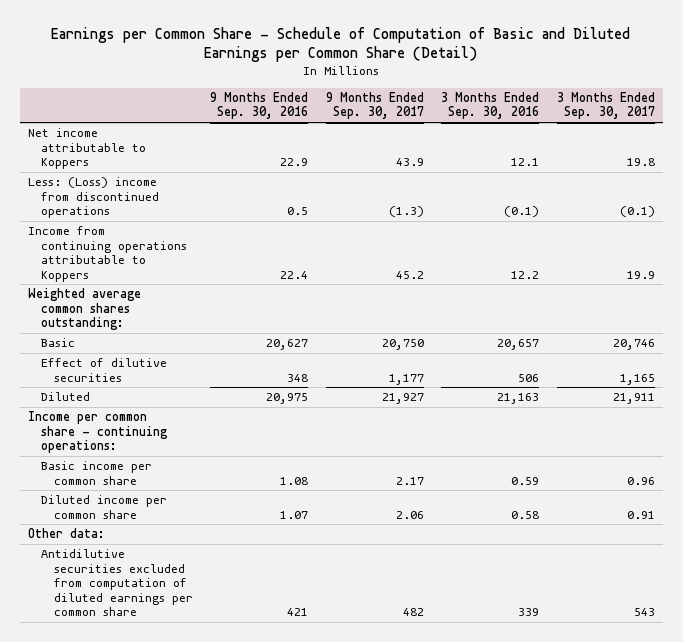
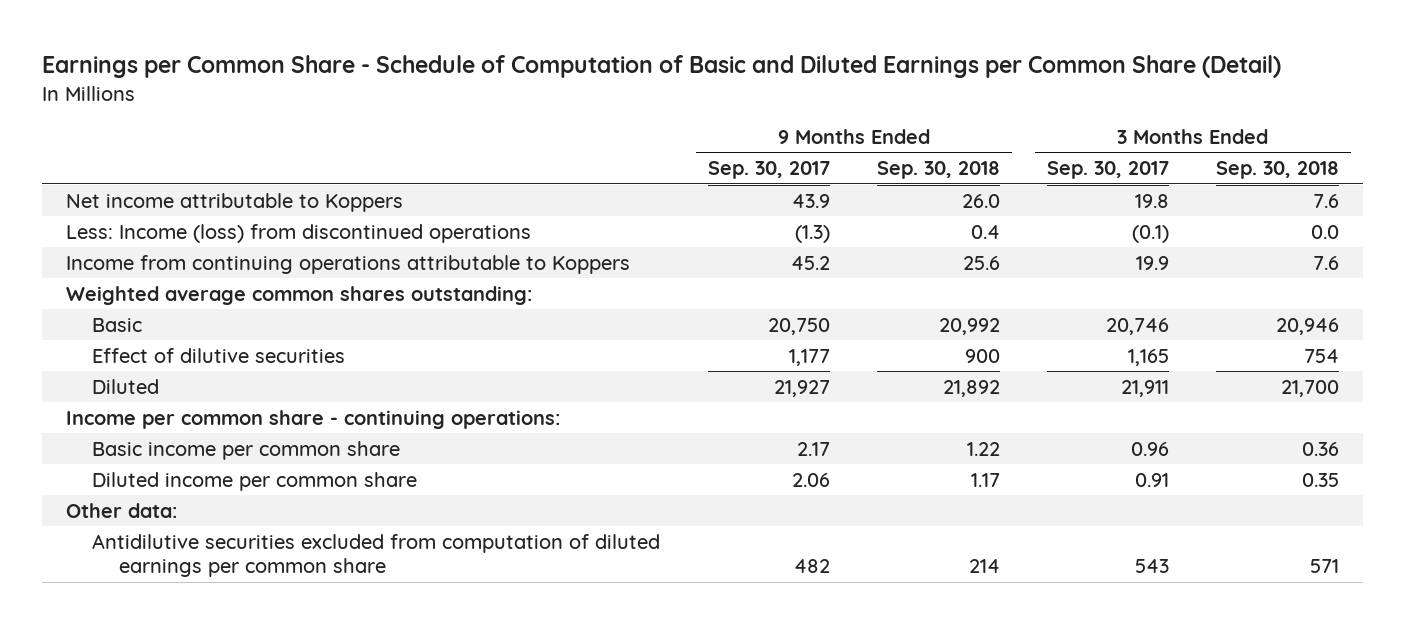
- | 9 Months Ended Sep. 30, 2016 | 9 Months Ended Sep. 30, 2017 | 3 Months Ended Sep. 30, 2016 | 3 Months Ended Sep. 30, 2017
+ | 9 Months Ended Sep. 30, 2017 | 9 Months Ended Sep. 30, 2018 | 3 Months Ended Sep. 30, 2017 | 3 Months Ended Sep. 30, 2018
- Less: (Loss) income from discontinued operations | 0.5 | (1.3) | (0.1) | (0.1)
+ Less: Income (loss) from discontinued operations | (1.3) | 0.4 | (0.1) | 0.0

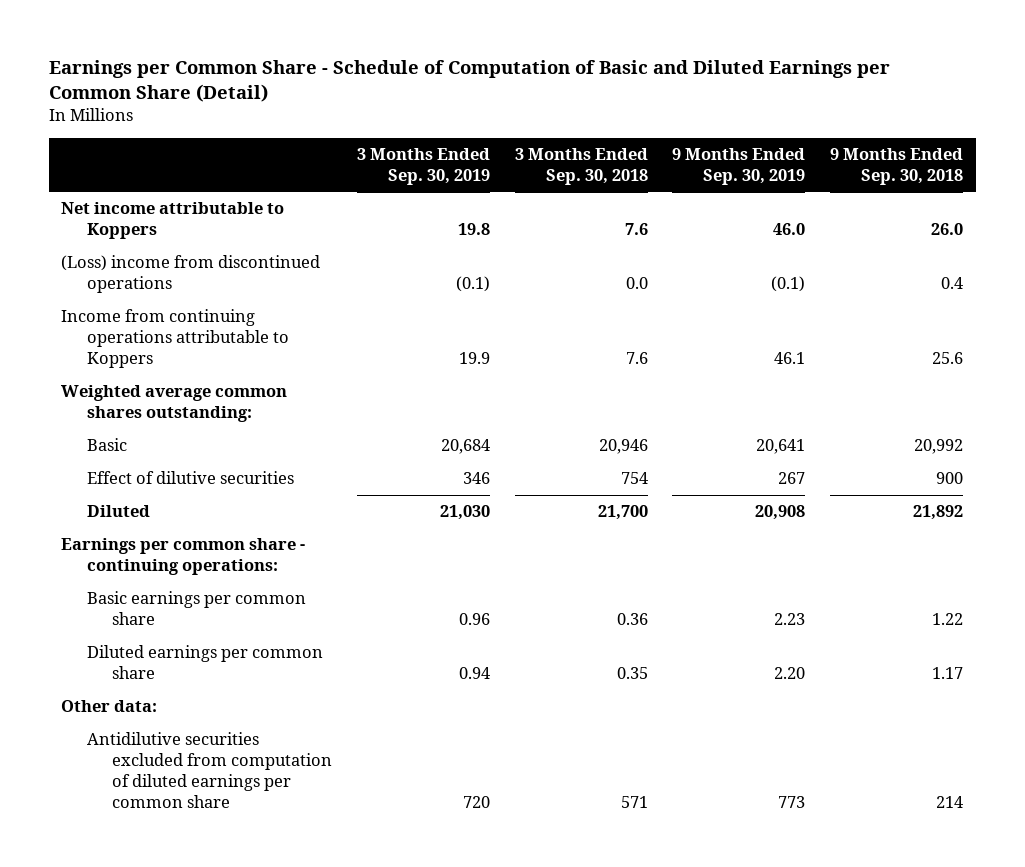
- | 9 Months Ended Sep. 30, 2017 | 9 Months Ended Sep. 30, 2018 | 3 Months Ended Sep. 30, 2017 | 3 Months Ended Sep. 30, 2018
+ | 3 Months Ended Sep. 30, 2019 | 3 Months Ended Sep. 30, 2018 | 9 Months Ended Sep. 30, 2019 | 9 Months Ended Sep. 30, 2018
- Less: Income (loss) from discontinued operations | (1.3) | 0.4 | (0.1) | 0.0
+ (Loss) income from discontinued operations | (0.1) | 0.0 | (0.1) | 0.4
- Income per common share - continuing operations:
- Basic income per common share | 2.17 | 1.22 | 0.96 | 0.36
- Diluted income per common share | 2.06 | 1.17 | 0.91 | 0.35
+ Earnings per common share - continuing operations:
+ Basic earnings per common share | 0.96 | 0.36 | 2.23 | 1.22
+ Diluted earnings per common share | 0.94 | 0.35 | 2.20 | 1.17

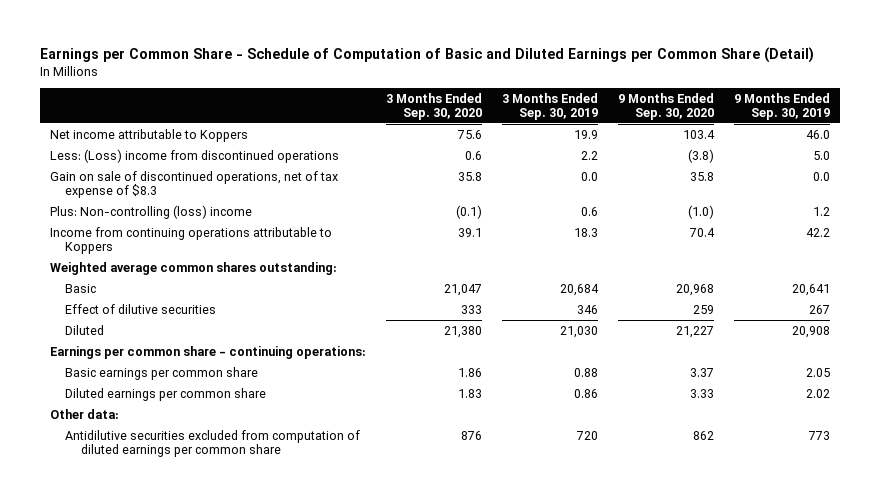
- | 3 Months Ended Sep. 30, 2019 | 3 Months Ended Sep. 30, 2018 | 9 Months Ended Sep. 30, 2019 | 9 Months Ended Sep. 30, 2018
+ | 3 Months Ended Sep. 30, 2020 | 3 Months Ended Sep. 30, 2019 | 9 Months Ended Sep. 30, 2020 | 9 Months Ended Sep. 30, 2019
- Net income attributable to Koppers | 19.8 | 7.6 | 46.0 | 26.0
- (Loss) income from discontinued operations | (0.1) | 0.0 | (0.1) | 0.4
- Income from continuing operations attributable to Koppers | 19.9 | 7.6 | 46.1 | 25.6
+ Net income attributable to Koppers | 75.6 | 19.9 | 103.4 | 46.0
+ Less: (Loss) income from discontinued operations | 0.6 | 2.2 | (3.8) | 5.0
+ Gain on sale of discontinued operations, net of tax expense of $8.3 | 35.8 | 0.0 | 35.8 | 0.0
+ Plus: Non-controlling (loss) income | (0.1) | 0.6 | (1.0) | 1.2
+ Income from continuing operations attributable to Koppers | 39.1 | 18.3 | 70.4 | 42.2
- Basic earnings per common share | 0.96 | 0.36 | 2.23 | 1.22
- Diluted earnings per common share | 0.94 | 0.35 | 2.20 | 1.17
+ Basic earnings per common share | 1.86 | 0.88 | 3.37 | 2.05
+ Diluted earnings per common share | 1.83 | 0.86 | 3.33 | 2.02

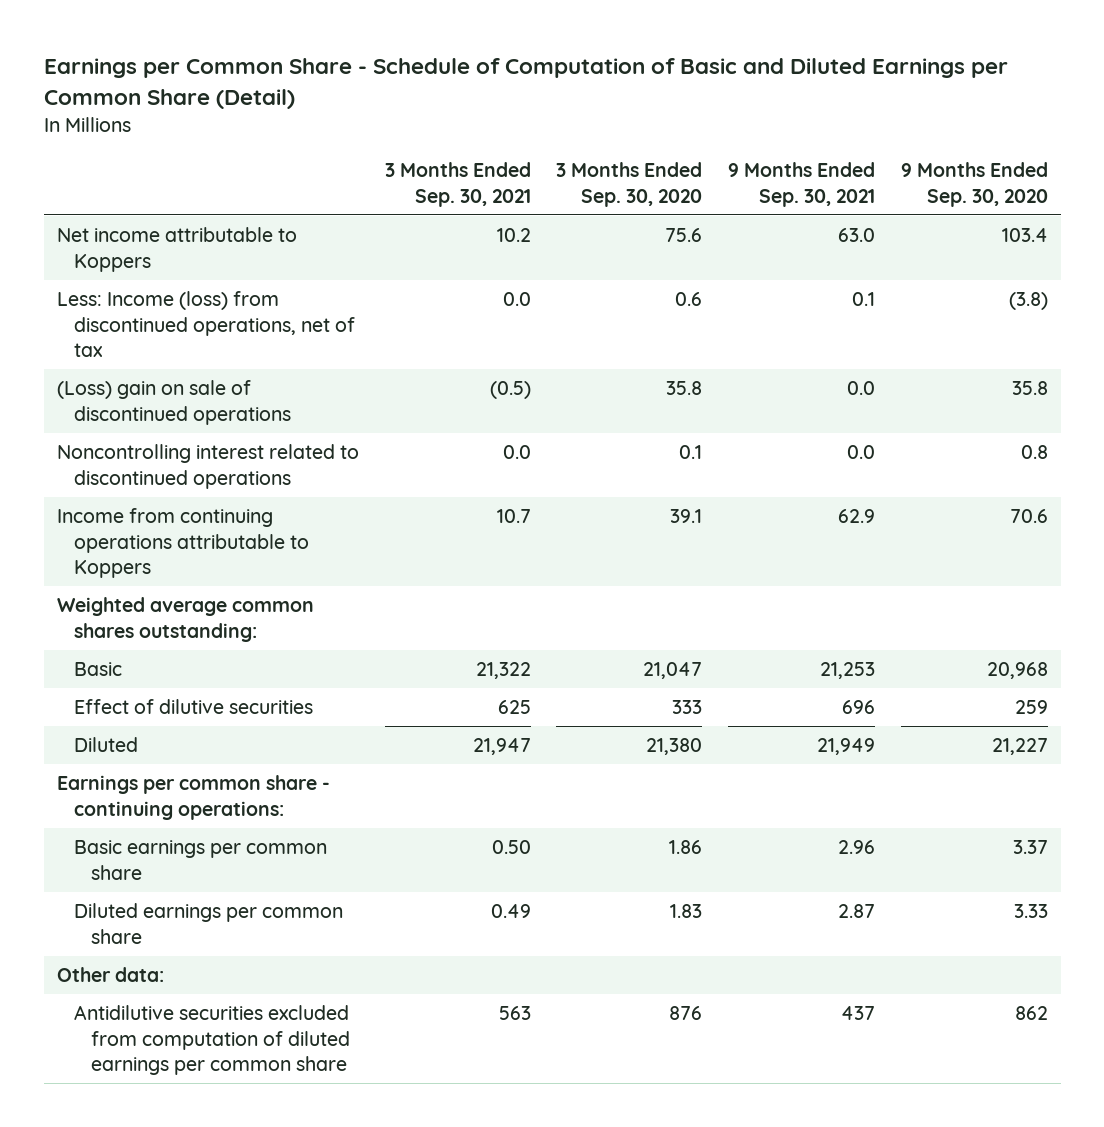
- | 3 Months Ended Sep. 30, 2020 | 3 Months Ended Sep. 30, 2019 | 9 Months Ended Sep. 30, 2020 | 9 Months Ended Sep. 30, 2019
+ | 3 Months Ended Sep. 30, 2021 | 3 Months Ended Sep. 30, 2020 | 9 Months Ended Sep. 30, 2021 | 9 Months Ended Sep. 30, 2020
- Less: (Loss) income from discontinued operations | 0.6 | 2.2 | (3.8) | 5.0
- Gain on sale of discontinued operations, net of tax expense of $8.3 | 35.8 | 0.0 | 35.8 | 0.0
- Plus: Non-controlling (loss) income | (0.1) | 0.6 | (1.0) | 1.2
- Income from continuing operations attributable to Koppers | 39.1 | 18.3 | 70.4 | 42.2
+ Less: Income (loss) from discontinued operations, net of tax | 0.0 | 0.6 | 0.1 | (3.8)
+ (Loss) gain on sale of discontinued operations | (0.5) | 35.8 | 0.0 | 35.8
+ Noncontrolling interest related to discontinued operations | 0.0 | 0.1 | 0.0 | 0.8
+ Income from continuing operations attributable to Koppers | 10.7 | 39.1 | 62.9 | 70.6

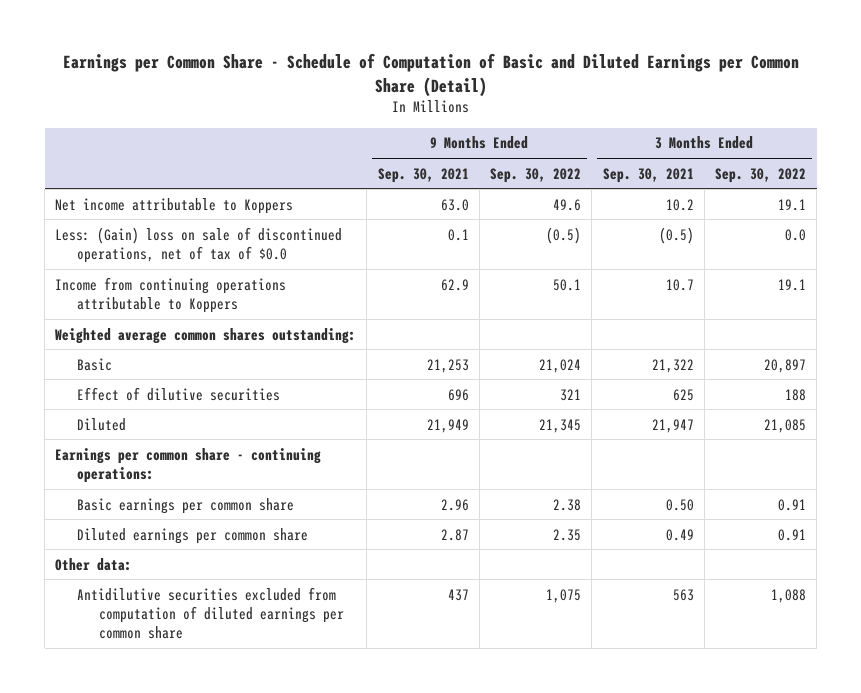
- | 3 Months Ended Sep. 30, 2021 | 3 Months Ended Sep. 30, 2020 | 9 Months Ended Sep. 30, 2021 | 9 Months Ended Sep. 30, 2020
+ | 9 Months Ended Sep. 30, 2021 | 9 Months Ended Sep. 30, 2022 | 3 Months Ended Sep. 30, 2021 | 3 Months Ended Sep. 30, 2022
- Less: Income (loss) from discontinued operations, net of tax | 0.0 | 0.6 | 0.1 | (3.8)
- (Loss) gain on sale of discontinued operations | (0.5) | 35.8 | 0.0 | 35.8
- Noncontrolling interest related to discontinued operations | 0.0 | 0.1 | 0.0 | 0.8
+ Less: (Gain) loss on sale of discontinued operations, net of tax of $0.0 | 0.1 | (0.5) | (0.5) | 0.0

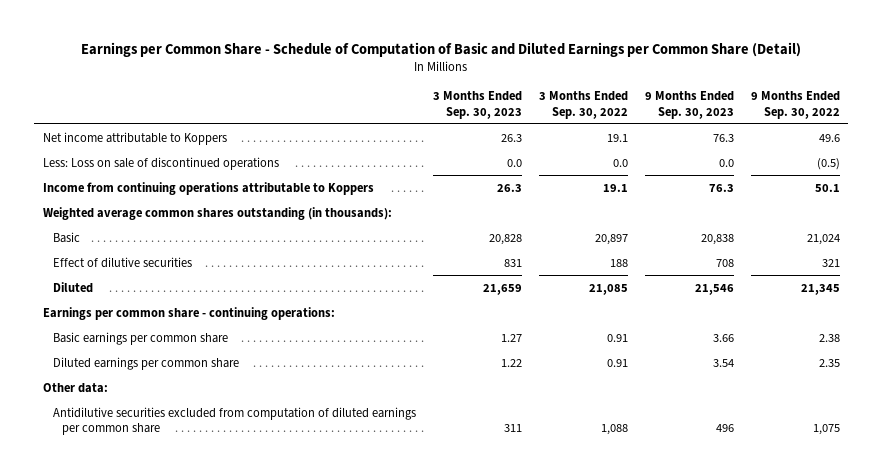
- | 9 Months Ended Sep. 30, 2021 | 9 Months Ended Sep. 30, 2022 | 3 Months Ended Sep. 30, 2021 | 3 Months Ended Sep. 30, 2022
+ | 3 Months Ended Sep. 30, 2023 | 3 Months Ended Sep. 30, 2022 | 9 Months Ended Sep. 30, 2023 | 9 Months Ended Sep. 30, 2022
- Less: (Gain) loss on sale of discontinued operations, net of tax of $0.0 | 0.1 | (0.5) | (0.5) | 0.0
+ Less: Loss on sale of discontinued operations | 0.0 | 0.0 | 0.0 | (0.5)
- Weighted average common shares outstanding:
+ Weighted average common shares outstanding (in thousands):

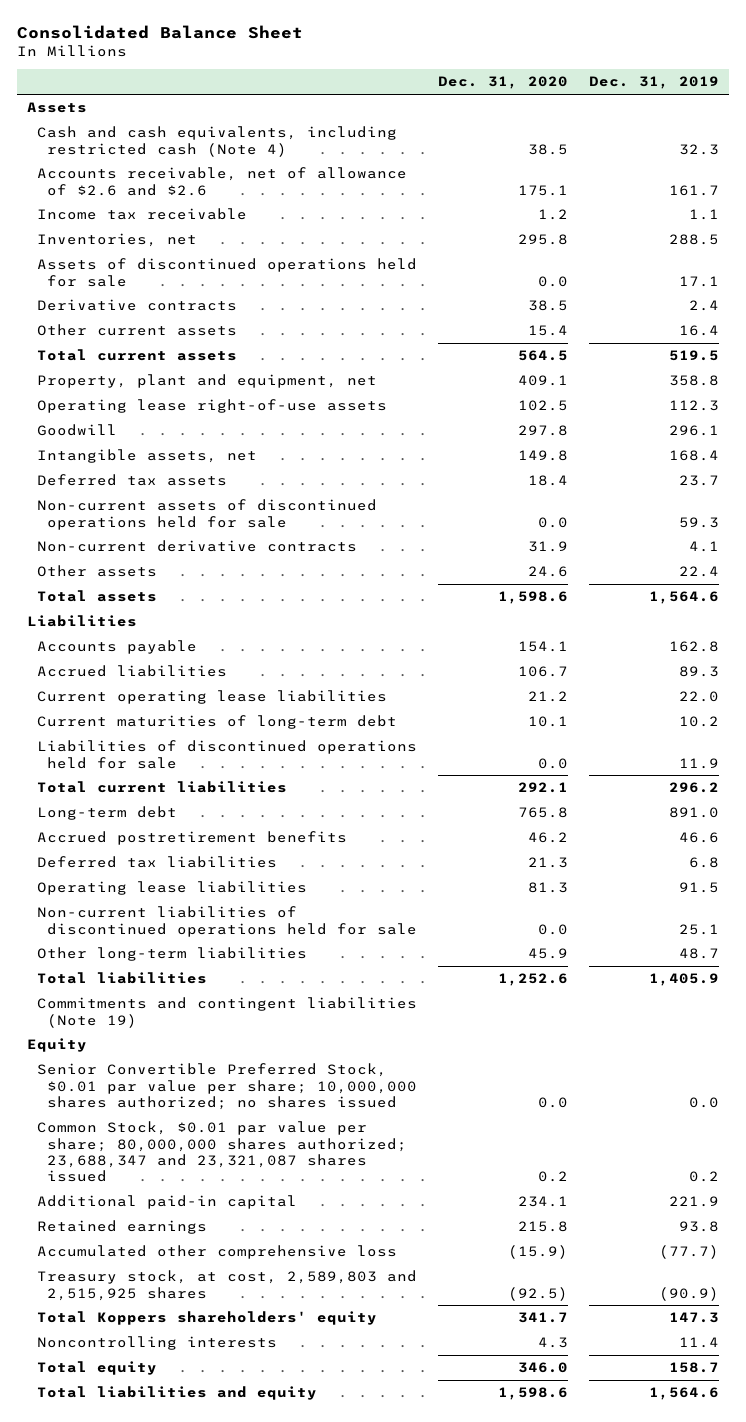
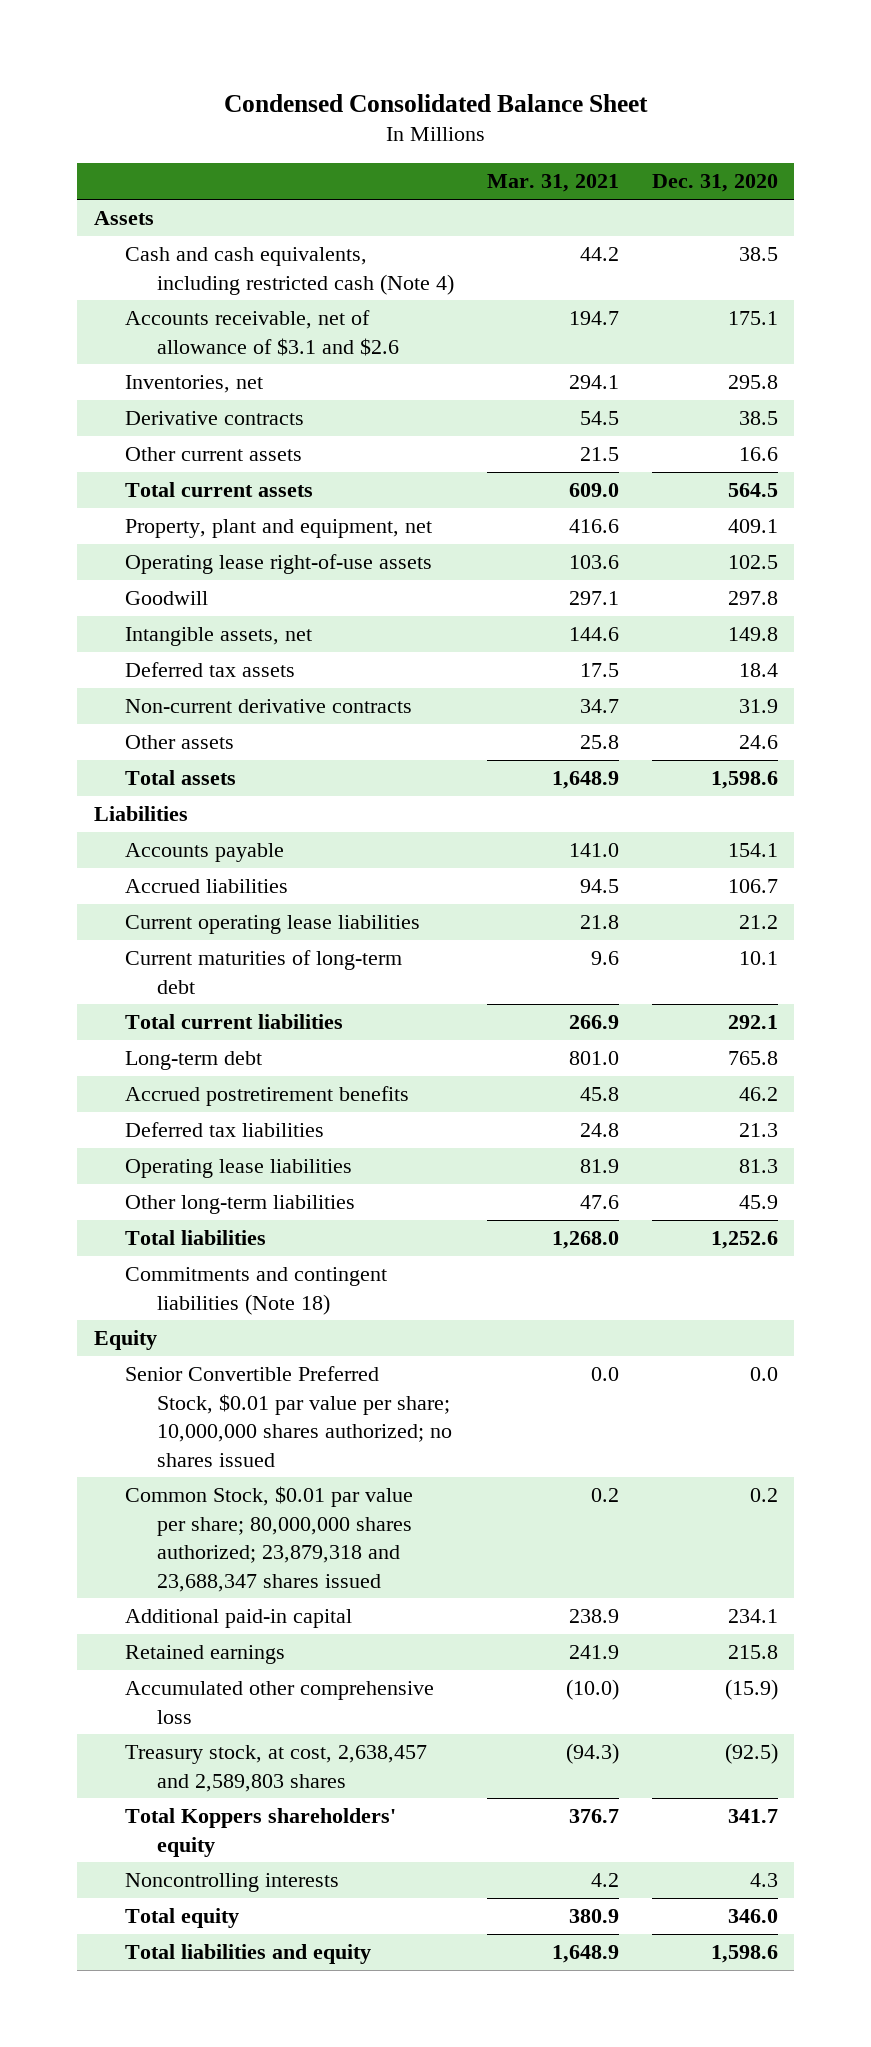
- Consolidated Balance Sheet
+ Condensed Consolidated Balance Sheet
- | Dec. 31, 2020 | Dec. 31, 2019
+ | Mar. 31, 2021 | Dec. 31, 2020
- Accounts receivable, net of allowance of $2.6 and $2.6 | 175.1 | 161.7
- Income tax receivable | 1.2 | 1.1
+ Accounts receivable, net of allowance of $3.1 and $2.6 | 194.7 | 175.1
- Assets of discontinued operations held for sale | 0.0 | 17.1
- Other current assets | 15.4 | 16.4
+ Other current assets | 21.5 | 16.6
- Non-current assets of discontinued operations held for sale | 0.0 | 59.3
- Liabilities of discontinued operations held for sale | 0.0 | 11.9
- Non-current liabilities of discontinued operations held for sale | 0.0 | 25.1
- Commitments and contingent liabilities (Note 19)
+ Commitments and contingent liabilities (Note 18)
- Common Stock, $0.01 par value per share; 80,000,000 shares authorized; 23,688,347 and 23,321,087 shares issued | 0.2 | 0.2
+ Common Stock, $0.01 par value per share; 80,000,000 shares authorized; 23,879,318 and 23,688,347 shares issued | 0.2 | 0.2
- Treasury stock, at cost, 2,589,803 and 2,515,925 shares | (92.5) | (90.9)
+ Treasury stock, at cost, 2,638,457 and 2,589,803 shares | (94.3) | (92.5)

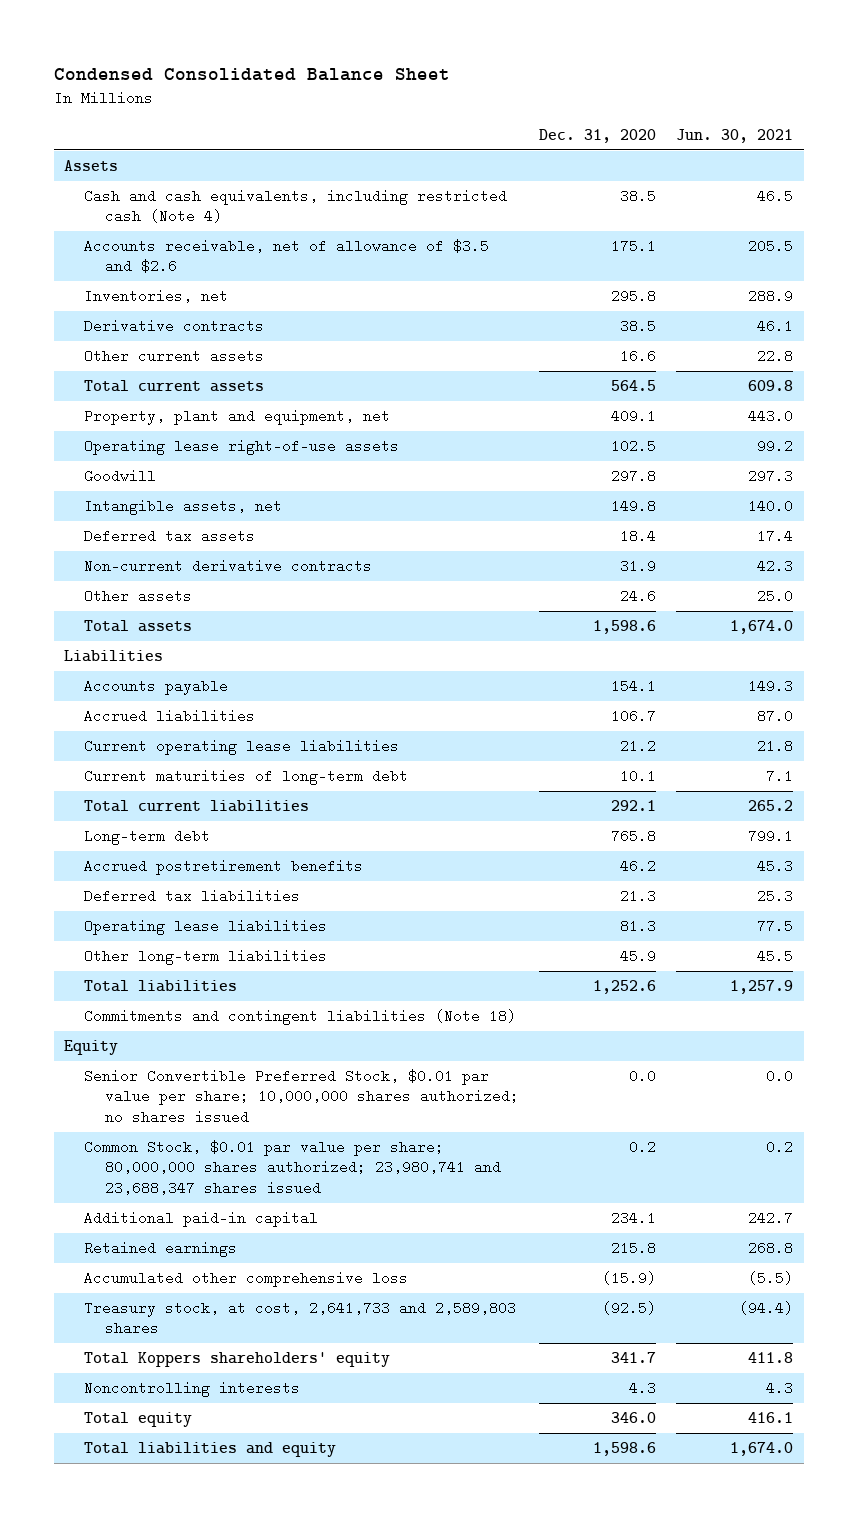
- | Mar. 31, 2021 | Dec. 31, 2020
+ | Dec. 31, 2020 | Jun. 30, 2021
- Accounts receivable, net of allowance of $3.1 and $2.6 | 194.7 | 175.1
+ Accounts receivable, net of allowance of $3.5 and $2.6 | 175.1 | 205.5
- Common Stock, $0.01 par value per share; 80,000,000 shares authorized; 23,879,318 and 23,688,347 shares issued | 0.2 | 0.2
+ Common Stock, $0.01 par value per share; 80,000,000 shares authorized; 23,980,741 and 23,688,347 shares issued | 0.2 | 0.2
- Treasury stock, at cost, 2,638,457 and 2,589,803 shares | (94.3) | (92.5)
+ Treasury stock, at cost, 2,641,733 and 2,589,803 shares | (92.5) | (94.4)

